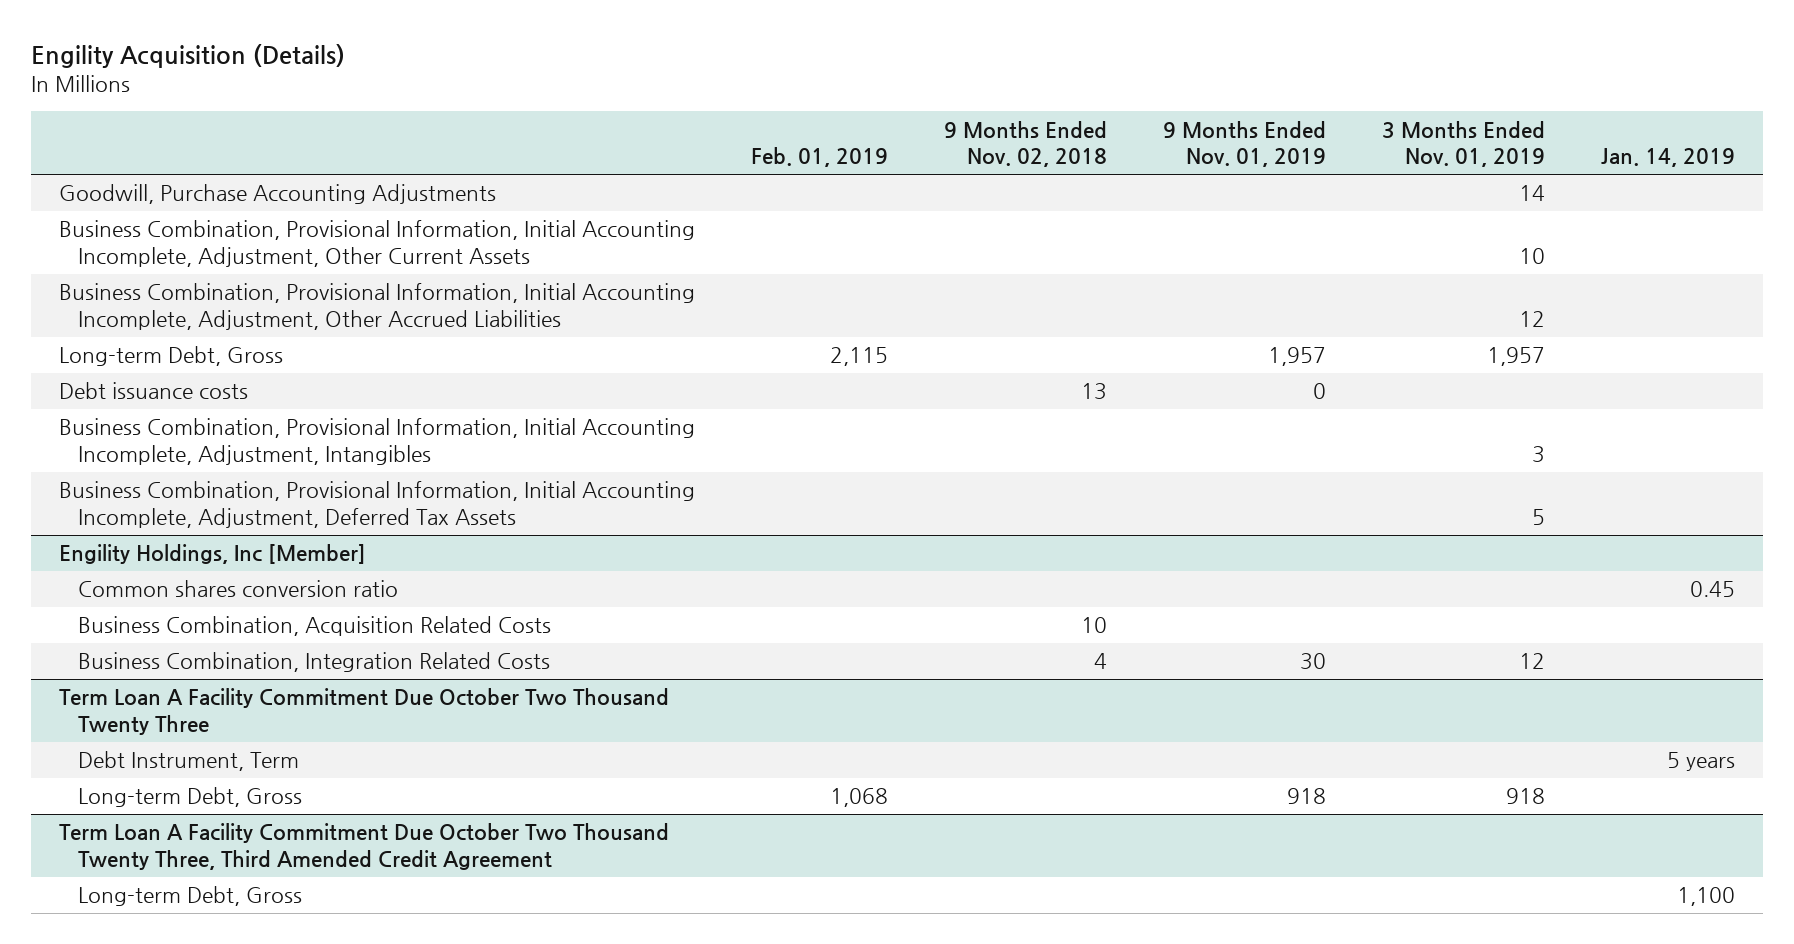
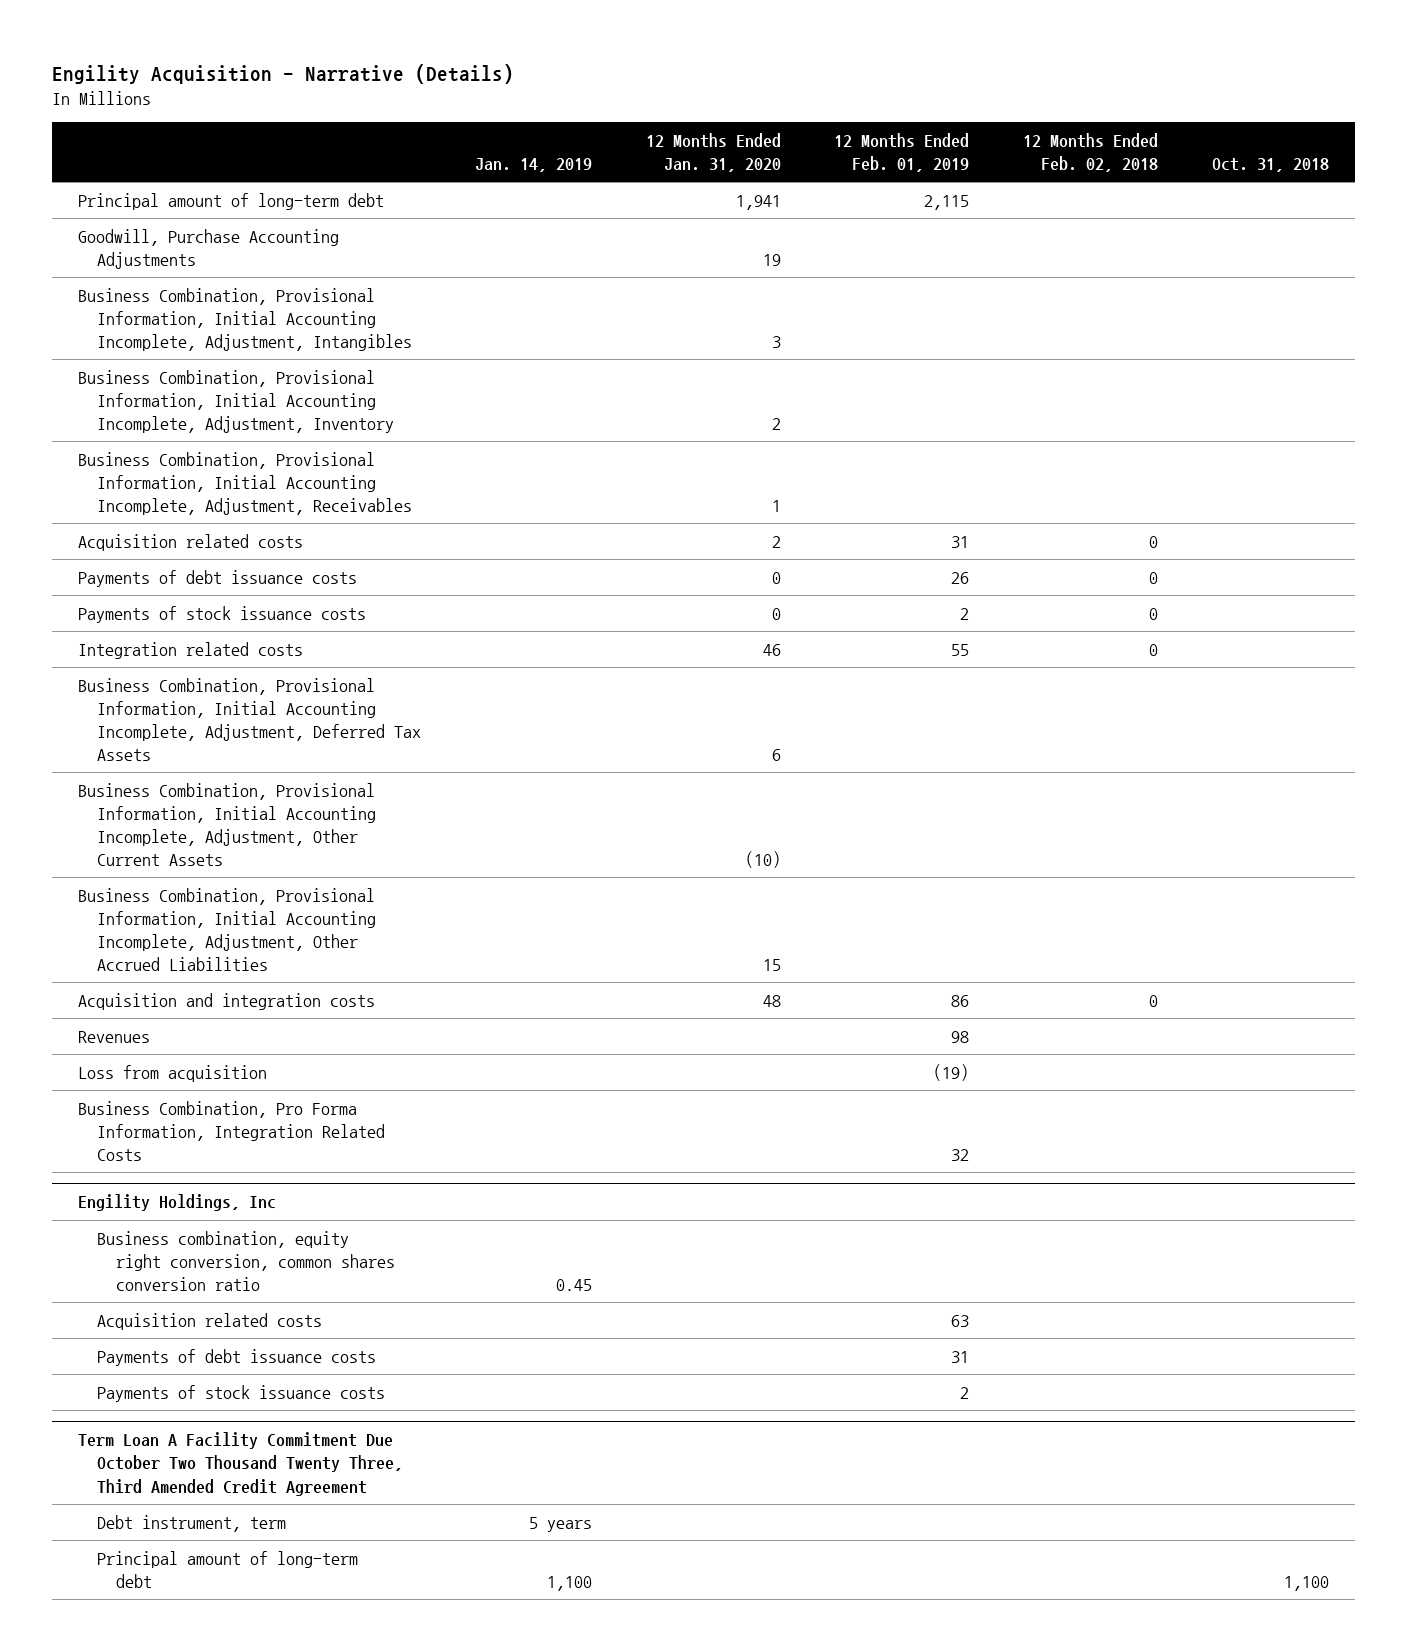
- Engility Acquisition (Details)
+ Engility Acquisition - Narrative (Details)
- | Feb. 01, 2019 | 9 Months Ended Nov. 02, 2018 | 9 Months Ended Nov. 01, 2019 | 3 Months Ended Nov. 01, 2019 | Jan. 14, 2019
+ | Jan. 14, 2019 | 12 Months Ended Jan. 31, 2020 | 12 Months Ended Feb. 01, 2019 | 12 Months Ended Feb. 02, 2018 | Oct. 31, 2018
+ Principal amount of long-term debt | | 1,941 | 2,115 | |
- Long-term Debt, Gross | 2,115 | | 1,957 | 1,957 |
- Debt issuance costs | | 13 | 0 | |
+ Business Combination, Provisional Information, Initial Accounting Incomplete, Adjustment, Inventory | | 2 | | |
+ Business Combination, Provisional Information, Initial Accounting Incomplete, Adjustment, Receivables | | 1 | | |
+ Acquisition related costs | | 2 | 31 | 0 |
+ Payments of debt issuance costs | | 0 | 26 | 0 |
+ Payments of stock issuance costs | | 0 | 2 | 0 |
+ Integration related costs | | 46 | 55 | 0 |
- Engility Holdings, Inc [Member]
- Common shares conversion ratio | | | | | 0.45
- Business Combination, Acquisition Related Costs | | 10 | | |
- Business Combination, Integration Related Costs | | 4 | 30 | 12 |
- Term Loan A Facility Commitment Due October Two Thousand Twenty Three
- Debt Instrument, Term | | | | | 5 years
- Long-term Debt, Gross | 1,068 | | 918 | 918 |
moved down: Business Combination, Provisional Information, Initial Accounting Incomplete, Adjustment, Other Current Assets | | (10) | | |
moved down: Business Combination, Provisional Information, Initial Accounting Incomplete, Adjustment, Other Accrued Liabilities | | 15 | | |
+ Acquisition and integration costs | | 48 | 86 | 0 |
+ Revenues | | | 98 | |
+ Loss from acquisition | | | (19) | |
+ Business Combination, Pro Forma Information, Integration Related Costs | | | 32 | |
+ Engility Holdings, Inc
+ Business combination, equity right conversion, common shares conversion ratio | 0.45 | | | |
+ Acquisition related costs | | | 63 | |
+ Payments of debt issuance costs | | | 31 | |
+ Payments of stock issuance costs | | | 2 | |
@ Term Loan A Facility Commitment Due October Two Thousand Twenty Three, Third Amended Credit Agreement
- Long-term Debt, Gross | | | | | 1,100
+ Debt instrument, term | 5 years | | | |
+ Principal amount of long-term debt | 1,100 | | | | 1,100

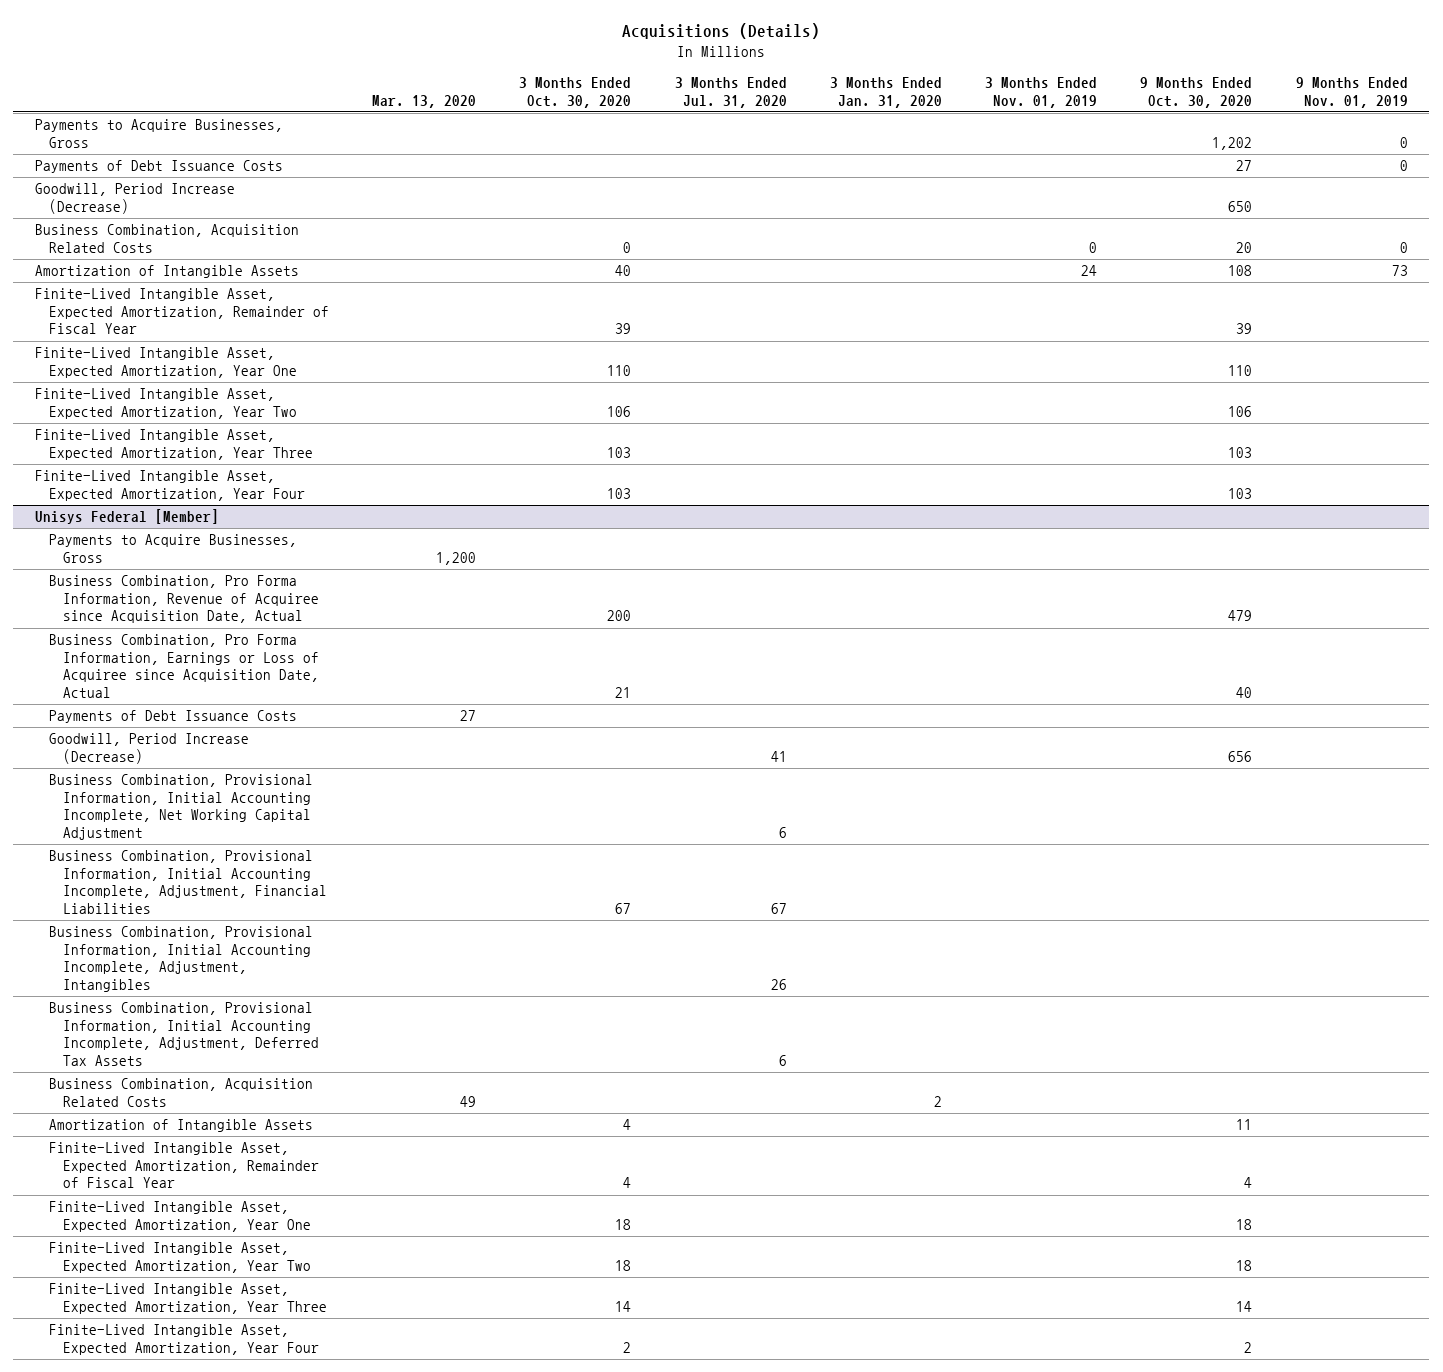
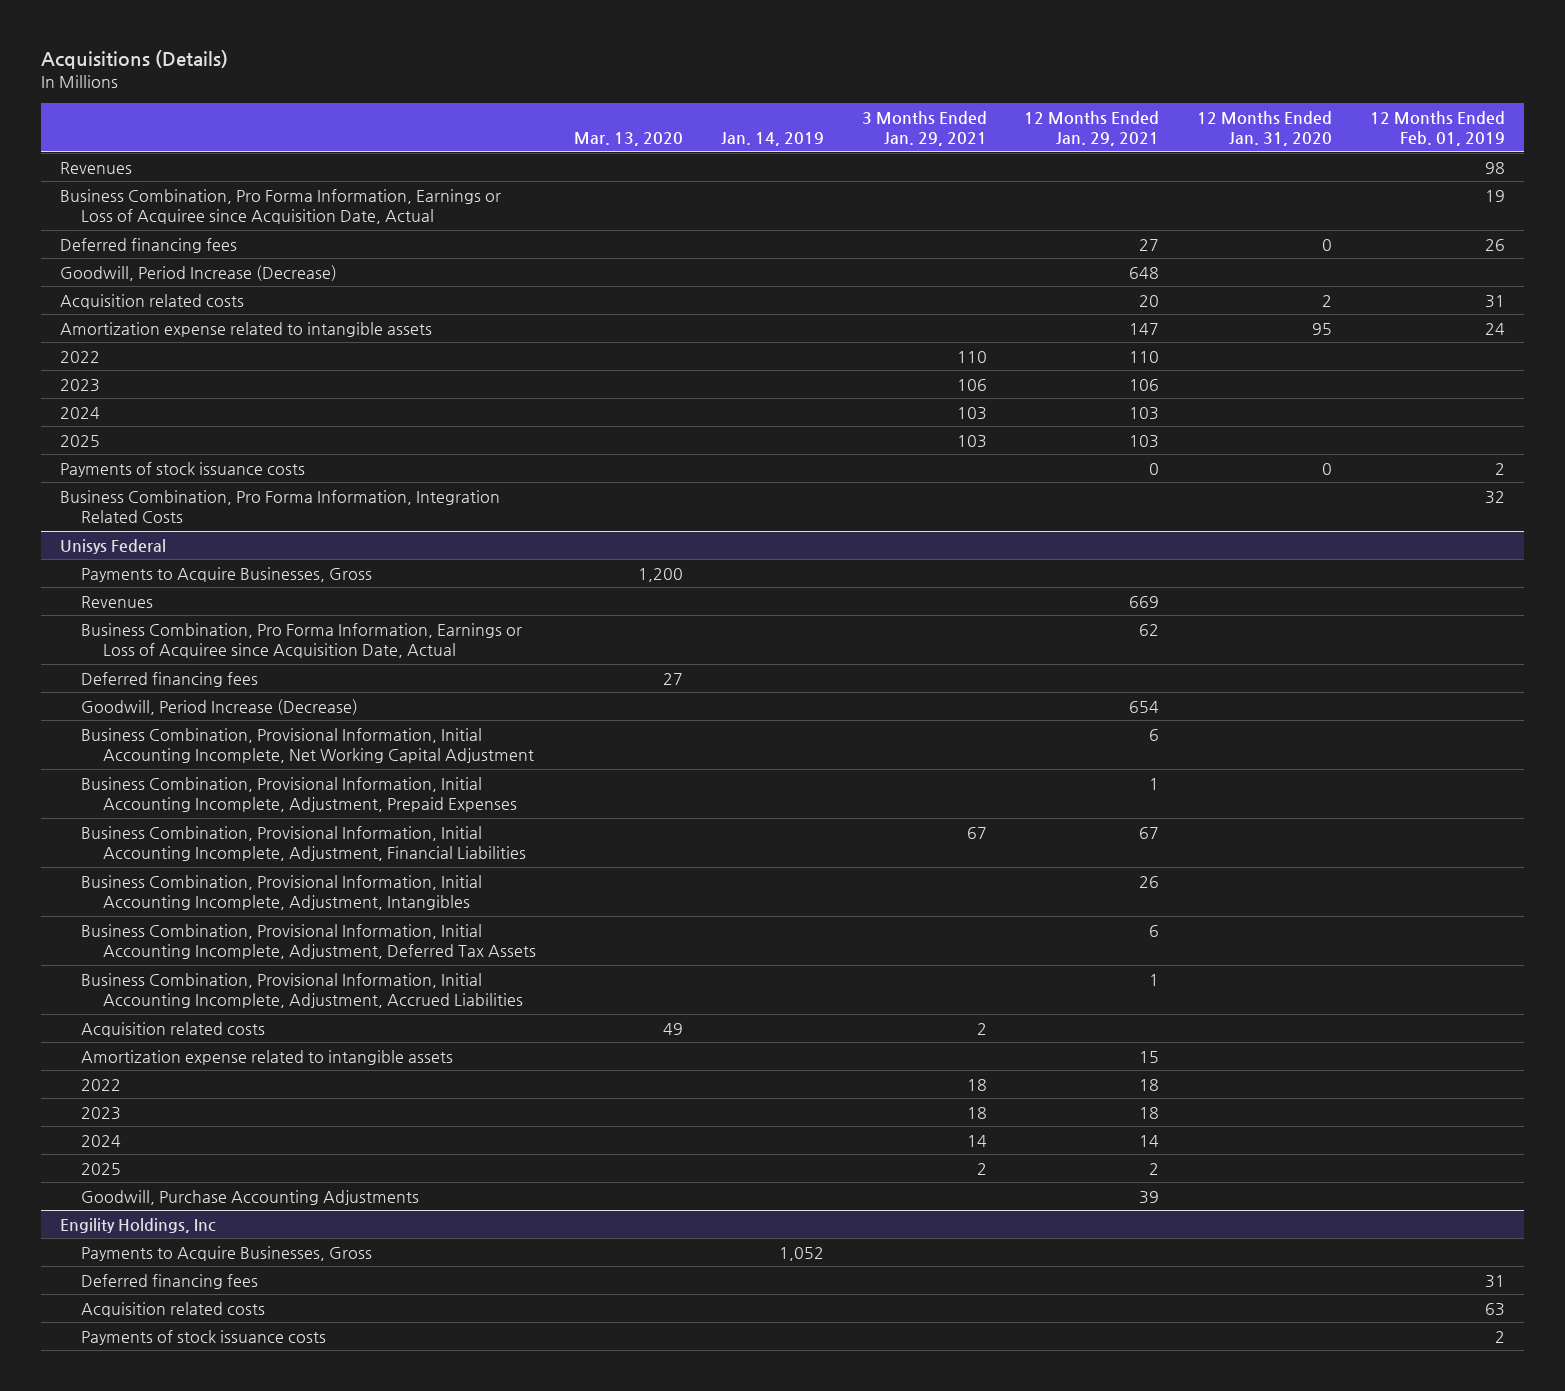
- | Mar. 13, 2020 | 3 Months Ended Oct. 30, 2020 | 3 Months Ended Jul. 31, 2020 | 3 Months Ended Jan. 31, 2020 | 3 Months Ended Nov. 01, 2019 | 9 Months Ended Oct. 30, 2020 | 9 Months Ended Nov. 01, 2019
+ | Mar. 13, 2020 | Jan. 14, 2019 | 3 Months Ended Jan. 29, 2021 | 12 Months Ended Jan. 29, 2021 | 12 Months Ended Jan. 31, 2020 | 12 Months Ended Feb. 01, 2019
- Payments to Acquire Businesses, Gross | | | | | | 1,202 | 0
- Payments of Debt Issuance Costs | | | | | | 27 | 0
+ Revenues | | | | | | 98
+ Business Combination, Pro Forma Information, Earnings or Loss of Acquiree since Acquisition Date, Actual | | | | | | 19
+ Deferred financing fees | | | | 27 | 0 | 26
- Business Combination, Acquisition Related Costs | | 0 | | | 0 | 20 | 0
- Amortization of Intangible Assets | | 40 | | | 24 | 108 | 73
- Finite-Lived Intangible Asset, Expected Amortization, Remainder of Fiscal Year | | 39 | | | | 39 |
- Finite-Lived Intangible Asset, Expected Amortization, Year One | | 110 | | | | 110 |
- Finite-Lived Intangible Asset, Expected Amortization, Year Two | | 106 | | | | 106 |
- Finite-Lived Intangible Asset, Expected Amortization, Year Three | | 103 | | | | 103 |
- Finite-Lived Intangible Asset, Expected Amortization, Year Four | | 103 | | | | 103 |
- Unisys Federal [Member]
+ Acquisition related costs | | | | 20 | 2 | 31
+ Amortization expense related to intangible assets | | | | 147 | 95 | 24
+ 2022 | | | 110 | 110 | |
+ 2023 | | | 106 | 106 | |
+ 2024 | | | 103 | 103 | |
+ 2025 | | | 103 | 103 | |
+ Payments of stock issuance costs | | | | 0 | 0 | 2
+ Business Combination, Pro Forma Information, Integration Related Costs | | | | | | 32
+ Unisys Federal
- Business Combination, Pro Forma Information, Revenue of Acquiree since Acquisition Date, Actual | | 200 | | | | 479 |
+ Revenues | | | | 669 | |
- Payments of Debt Issuance Costs | 27 | | | | | |
+ Deferred financing fees | 27 | | | | |
+ Business Combination, Provisional Information, Initial Accounting Incomplete, Adjustment, Prepaid Expenses | | | | 1 | |
- Business Combination, Acquisition Related Costs | 49 | | | 2 | | |
- Amortization of Intangible Assets | | 4 | | | | 11 |
- Finite-Lived Intangible Asset, Expected Amortization, Remainder of Fiscal Year | | 4 | | | | 4 |
- Finite-Lived Intangible Asset, Expected Amortization, Year One | | 18 | | | | 18 |
- Finite-Lived Intangible Asset, Expected Amortization, Year Two | | 18 | | | | 18 |
- Finite-Lived Intangible Asset, Expected Amortization, Year Three | | 14 | | | | 14 |
- Finite-Lived Intangible Asset, Expected Amortization, Year Four | | 2 | | | | 2 |
+ Business Combination, Provisional Information, Initial Accounting Incomplete, Adjustment, Accrued Liabilities | | | | 1 | |
+ Acquisition related costs | 49 | | 2 | | |
+ Amortization expense related to intangible assets | | | | 15 | |
+ 2022 | | | 18 | 18 | |
+ 2023 | | | 18 | 18 | |
+ 2024 | | | 14 | 14 | |
+ 2025 | | | 2 | 2 | |
+ Goodwill, Purchase Accounting Adjustments | | | | 39 | |
+ Engility Holdings, Inc
+ Payments to Acquire Businesses, Gross | | 1,052 | | | |
+ Deferred financing fees | | | | | | 31
+ Acquisition related costs | | | | | | 63
+ Payments of stock issuance costs | | | | | | 2

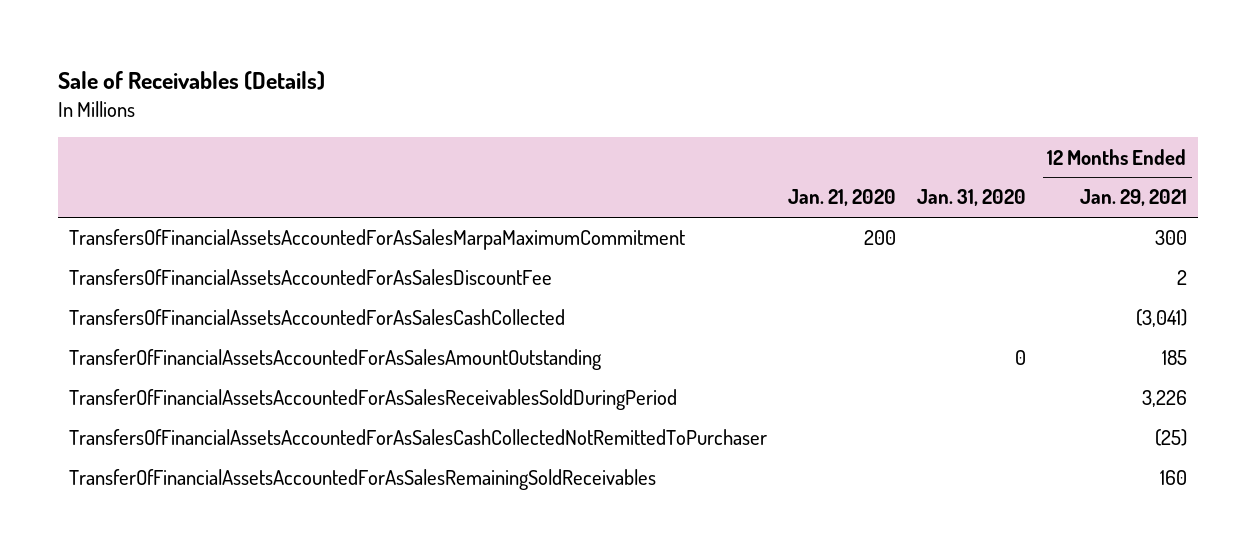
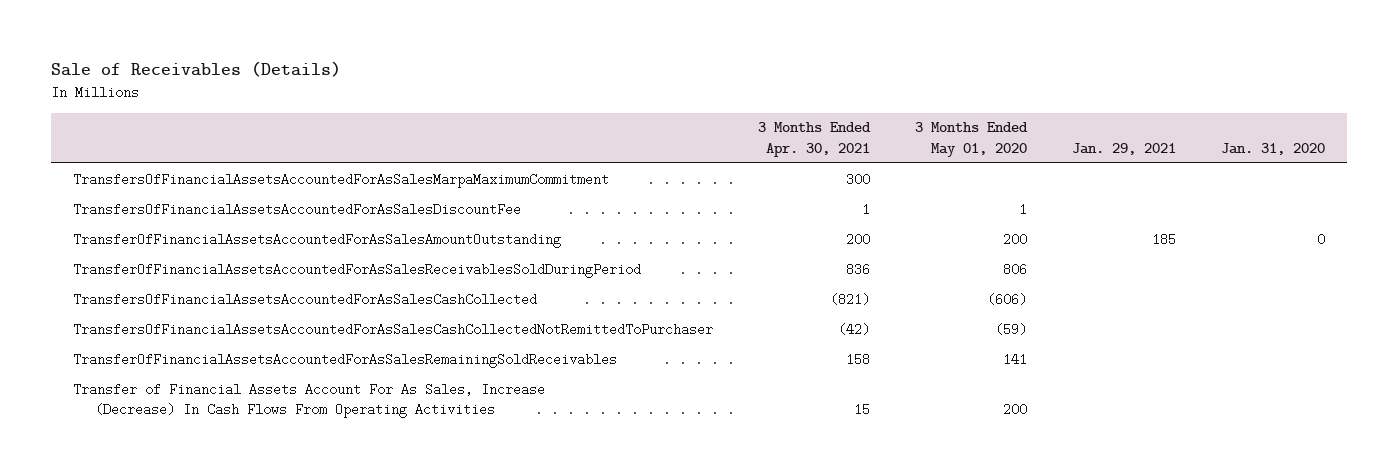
- | Jan. 21, 2020 | Jan. 31, 2020 | 12 Months Ended Jan. 29, 2021
+ | 3 Months Ended Apr. 30, 2021 | 3 Months Ended May 01, 2020 | Jan. 29, 2021 | Jan. 31, 2020
moved down: TransfersOfFinancialAssetsAccountedForAsSalesCashCollected | (821) | (606) | |
+ Transfer of Financial Assets Account For As Sales, Increase (Decrease) In Cash Flows From Operating Activities | 15 | 200 | |

